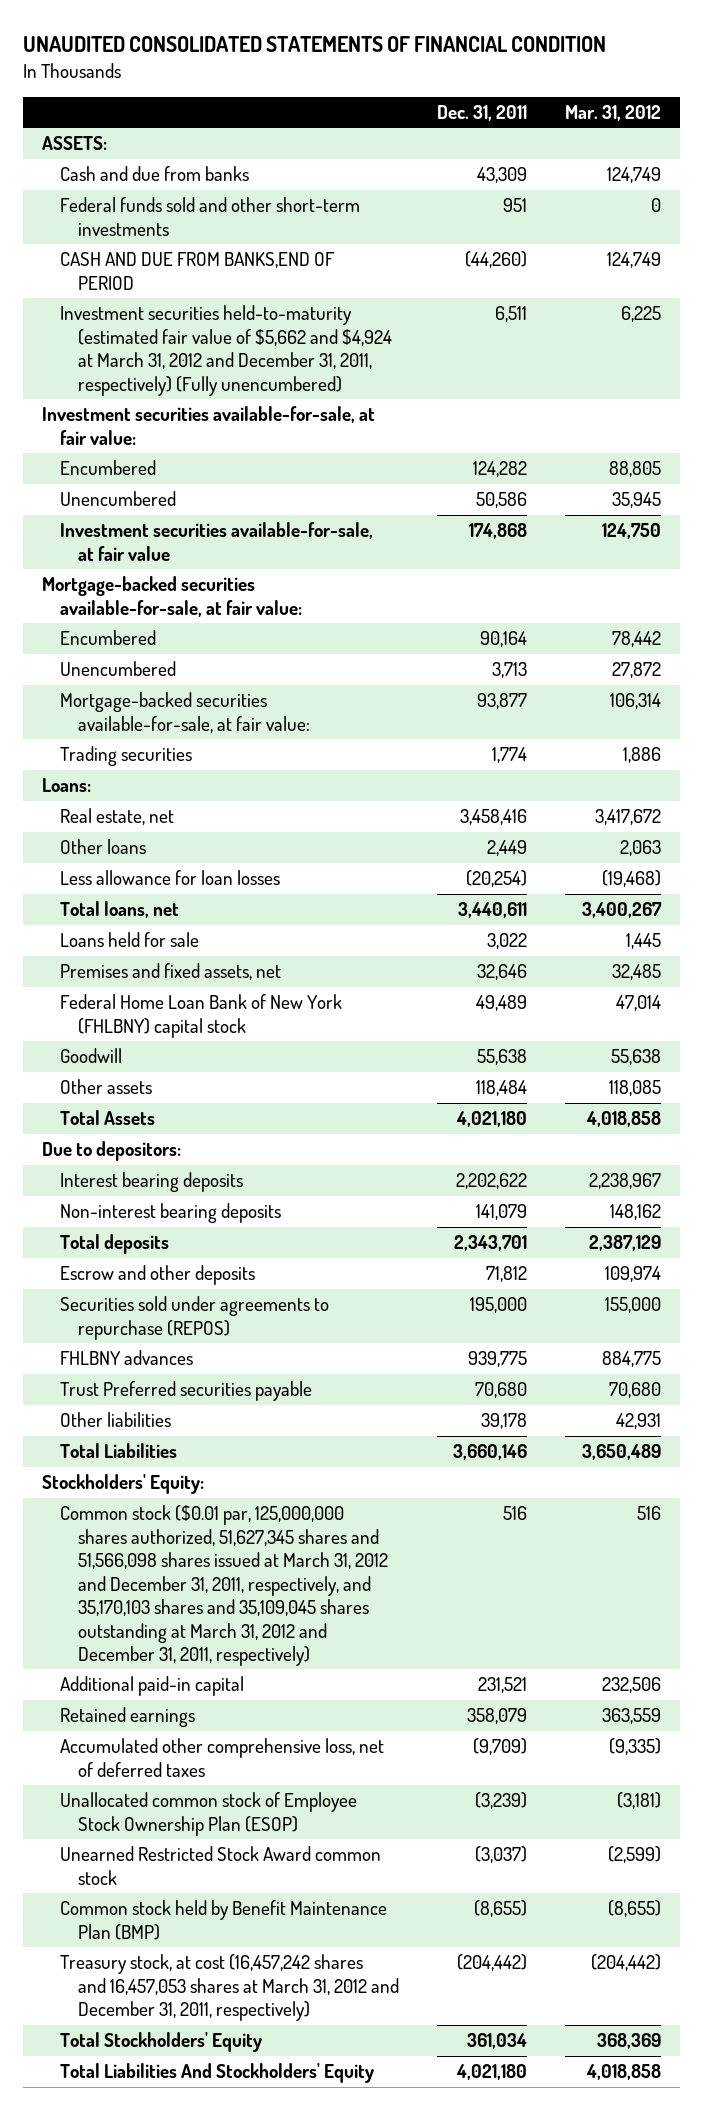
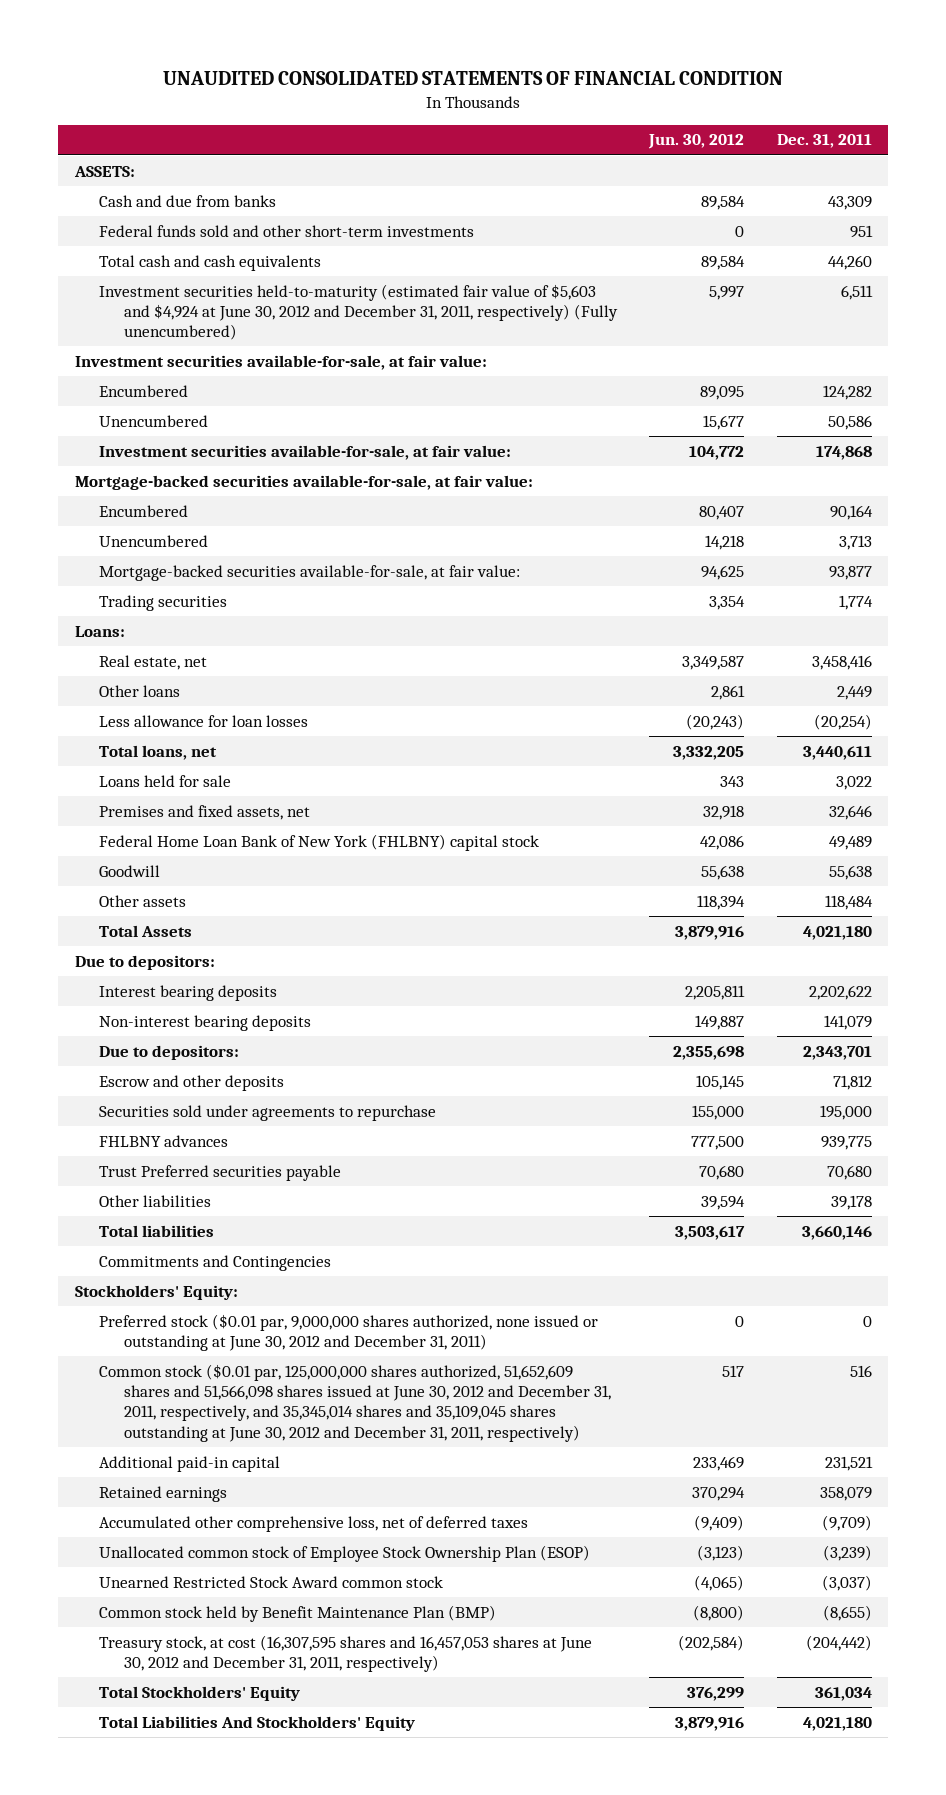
- | Dec. 31, 2011 | Mar. 31, 2012
+ | Jun. 30, 2012 | Dec. 31, 2011
- CASH AND DUE FROM BANKS,END OF PERIOD | (44,260) | 124,749
- Investment securities held-to-maturity (estimated fair value of $5,662 and $4,924 at March 31, 2012 and December 31, 2011, respectively) (Fully unencumbered) | 6,511 | 6,225
+ Total cash and cash equivalents | 89,584 | 44,260
+ Investment securities held-to-maturity (estimated fair value of $5,603 and $4,924 at June 30, 2012 and December 31, 2011, respectively) (Fully unencumbered) | 5,997 | 6,511
- Investment securities available-for-sale, at fair value | 174,868 | 124,750
+ Investment securities available-for-sale, at fair value: | 104,772 | 174,868
- Total deposits | 2,343,701 | 2,387,129
+ Due to depositors: | 2,355,698 | 2,343,701
- Securities sold under agreements to repurchase (REPOS) | 195,000 | 155,000
+ Securities sold under agreements to repurchase | 155,000 | 195,000
- Total Liabilities | 3,660,146 | 3,650,489
+ Total liabilities | 3,503,617 | 3,660,146
+ Commitments and Contingencies
- Common stock ($0.01 par, 125,000,000 shares authorized, 51,627,345 shares and 51,566,098 shares issued at March 31, 2012 and December 31, 2011, respectively, and 35,170,103 shares and 35,109,045 shares outstanding at March 31, 2012 and December 31, 2011, respectively) | 516 | 516
+ Preferred stock ($0.01 par, 9,000,000 shares authorized, none issued or outstanding at June 30, 2012 and December 31, 2011) | 0 | 0
+ Common stock ($0.01 par, 125,000,000 shares authorized, 51,652,609 shares and 51,566,098 shares issued at June 30, 2012 and December 31, 2011, respectively, and 35,345,014 shares and 35,109,045 shares outstanding at June 30, 2012 and December 31, 2011, respectively) | 517 | 516
- Treasury stock, at cost (16,457,242 shares and 16,457,053 shares at March 31, 2012 and December 31, 2011, respectively) | (204,442) | (204,442)
+ Treasury stock, at cost (16,307,595 shares and 16,457,053 shares at June 30, 2012 and December 31, 2011, respectively) | (202,584) | (204,442)

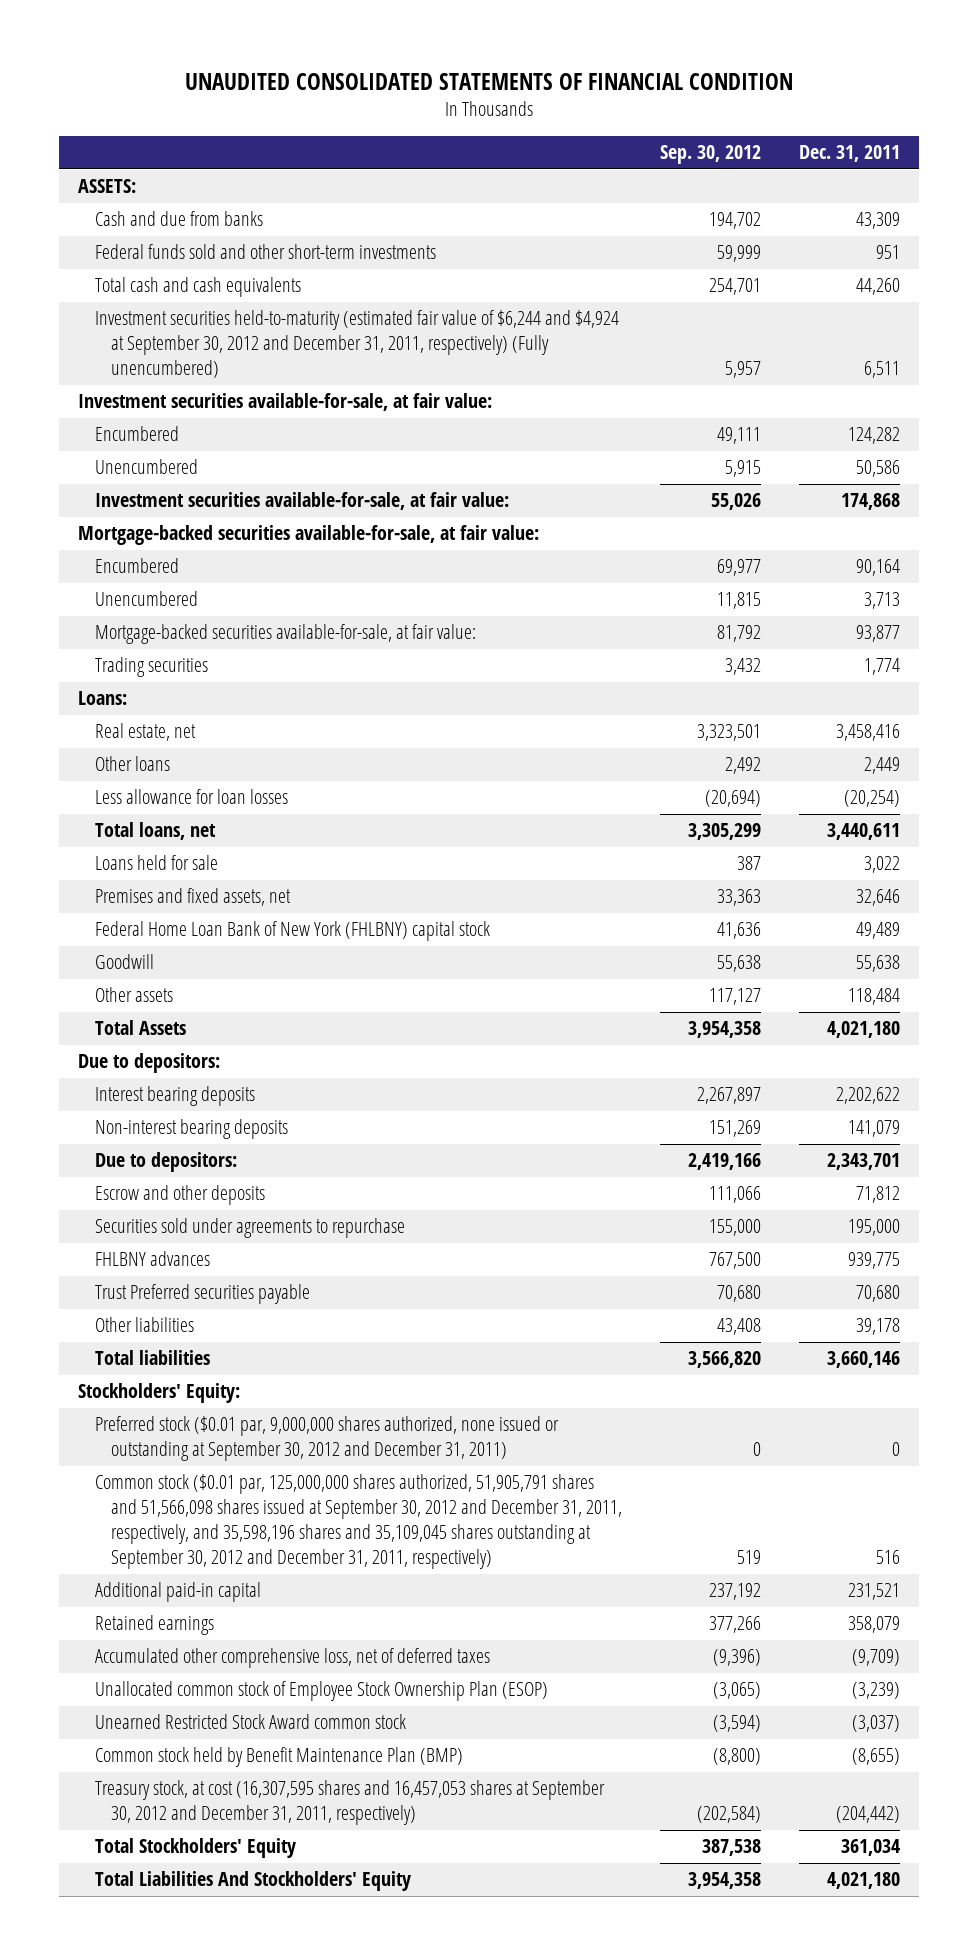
- | Jun. 30, 2012 | Dec. 31, 2011
+ | Sep. 30, 2012 | Dec. 31, 2011
- Investment securities held-to-maturity (estimated fair value of $5,603 and $4,924 at June 30, 2012 and December 31, 2011, respectively) (Fully unencumbered) | 5,997 | 6,511
+ Investment securities held-to-maturity (estimated fair value of $6,244 and $4,924 at September 30, 2012 and December 31, 2011, respectively) (Fully unencumbered) | 5,957 | 6,511
- Commitments and Contingencies
- Preferred stock ($0.01 par, 9,000,000 shares authorized, none issued or outstanding at June 30, 2012 and December 31, 2011) | 0 | 0
- Common stock ($0.01 par, 125,000,000 shares authorized, 51,652,609 shares and 51,566,098 shares issued at June 30, 2012 and December 31, 2011, respectively, and 35,345,014 shares and 35,109,045 shares outstanding at June 30, 2012 and December 31, 2011, respectively) | 517 | 516
+ Preferred stock ($0.01 par, 9,000,000 shares authorized, none issued or outstanding at September 30, 2012 and December 31, 2011) | 0 | 0
+ Common stock ($0.01 par, 125,000,000 shares authorized, 51,905,791 shares and 51,566,098 shares issued at September 30, 2012 and December 31, 2011, respectively, and 35,598,196 shares and 35,109,045 shares outstanding at September 30, 2012 and December 31, 2011, respectively) | 519 | 516
- Treasury stock, at cost (16,307,595 shares and 16,457,053 shares at June 30, 2012 and December 31, 2011, respectively) | (202,584) | (204,442)
+ Treasury stock, at cost (16,307,595 shares and 16,457,053 shares at September 30, 2012 and December 31, 2011, respectively) | (202,584) | (204,442)

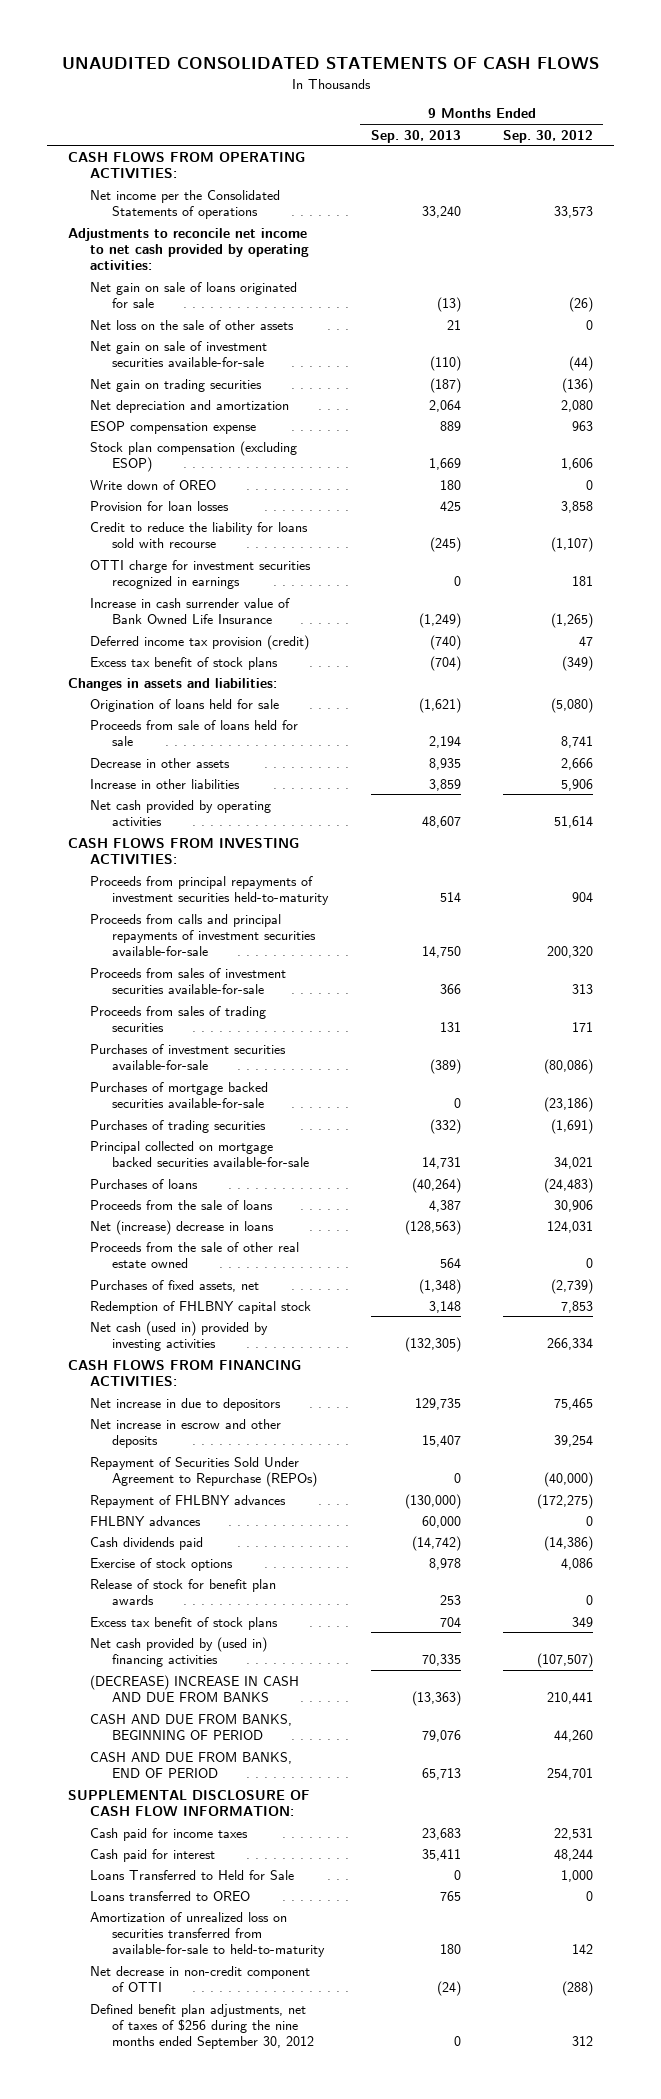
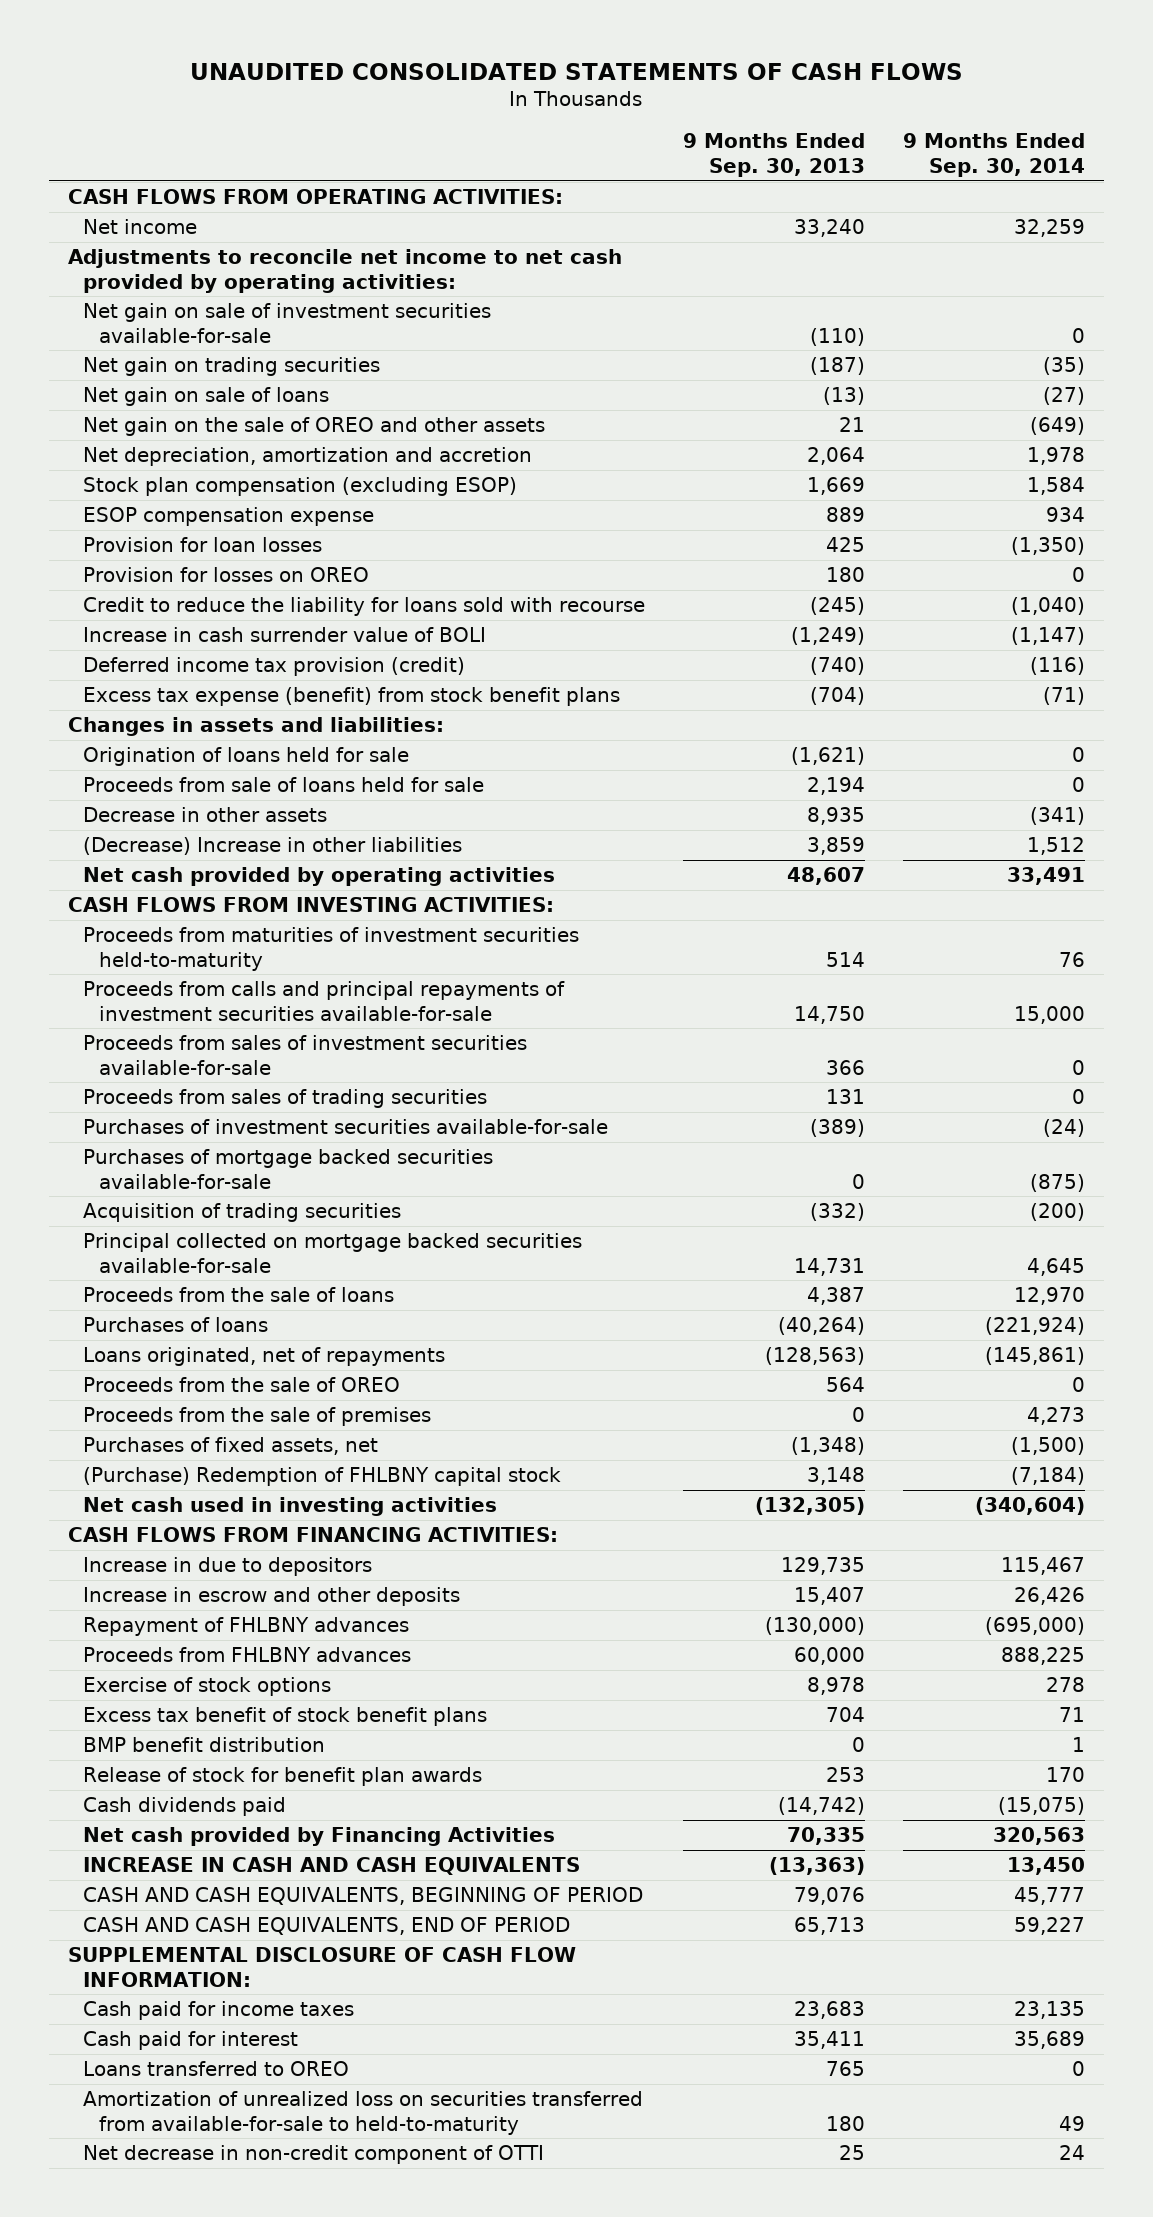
- | 9 Months Ended Sep. 30, 2013 | 9 Months Ended Sep. 30, 2012
+ | 9 Months Ended Sep. 30, 2013 | 9 Months Ended Sep. 30, 2014
- Net income per the Consolidated Statements of operations | 33,240 | 33,573
+ Net income | 33,240 | 32,259
- Net gain on sale of loans originated for sale | (13) | (26)
- Net loss on the sale of other assets | 21 | 0
- Net depreciation and amortization | 2,064 | 2,080
+ Net gain on sale of loans | (13) | (27)
+ Net gain on the sale of OREO and other assets | 21 | (649)
+ Net depreciation, amortization and accretion | 2,064 | 1,978
- Write down of OREO | 180 | 0
moved down: ESOP compensation expense | 889 | 934
+ Provision for losses on OREO | 180 | 0
- OTTI charge for investment securities recognized in earnings | 0 | 181
- Increase in cash surrender value of Bank Owned Life Insurance | (1,249) | (1,265)
+ Increase in cash surrender value of BOLI | (1,249) | (1,147)
- Excess tax benefit of stock plans | (704) | (349)
+ Excess tax expense (benefit) from stock benefit plans | (704) | (71)
- Increase in other liabilities | 3,859 | 5,906
+ (Decrease) Increase in other liabilities | 3,859 | 1,512
- Proceeds from principal repayments of investment securities held-to-maturity | 514 | 904
+ Proceeds from maturities of investment securities held-to-maturity | 514 | 76
- Purchases of trading securities | (332) | (1,691)
+ Acquisition of trading securities | (332) | (200)
- Net (increase) decrease in loans | (128,563) | 124,031
- Proceeds from the sale of other real estate owned | 564 | 0
moved down: Purchases of loans | (40,264) | (221,924)
+ Loans originated, net of repayments | (128,563) | (145,861)
+ Proceeds from the sale of OREO | 564 | 0
+ Proceeds from the sale of premises | 0 | 4,273
- Redemption of FHLBNY capital stock | 3,148 | 7,853
- Net cash (used in) provided by investing activities | (132,305) | 266,334
+ (Purchase) Redemption of FHLBNY capital stock | 3,148 | (7,184)
+ Net cash used in investing activities | (132,305) | (340,604)
- Net increase in due to depositors | 129,735 | 75,465
- Net increase in escrow and other deposits | 15,407 | 39,254
- Repayment of Securities Sold Under Agreement to Repurchase (REPOs) | 0 | (40,000)
+ Increase in due to depositors | 129,735 | 115,467
+ Increase in escrow and other deposits | 15,407 | 26,426
- FHLBNY advances | 60,000 | 0
+ Proceeds from FHLBNY advances | 60,000 | 888,225
+ Excess tax benefit of stock benefit plans | 704 | 71
+ BMP benefit distribution | 0 | 1
- Excess tax benefit of stock plans | 704 | 349
- Net cash provided by (used in) financing activities | 70,335 | (107,507)
- (DECREASE) INCREASE IN CASH AND DUE FROM BANKS | (13,363) | 210,441
- CASH AND DUE FROM BANKS, BEGINNING OF PERIOD | 79,076 | 44,260
- CASH AND DUE FROM BANKS, END OF PERIOD | 65,713 | 254,701
moved down: Cash dividends paid | (14,742) | (15,075)
+ Net cash provided by Financing Activities | 70,335 | 320,563
+ INCREASE IN CASH AND CASH EQUIVALENTS | (13,363) | 13,450
+ CASH AND CASH EQUIVALENTS, BEGINNING OF PERIOD | 79,076 | 45,777
+ CASH AND CASH EQUIVALENTS, END OF PERIOD | 65,713 | 59,227
- Loans Transferred to Held for Sale | 0 | 1,000
- Net decrease in non-credit component of OTTI | (24) | (288)
- Defined benefit plan adjustments, net of taxes of $256 during the nine months ended September 30, 2012 | 0 | 312
+ Net decrease in non-credit component of OTTI | 25 | 24

